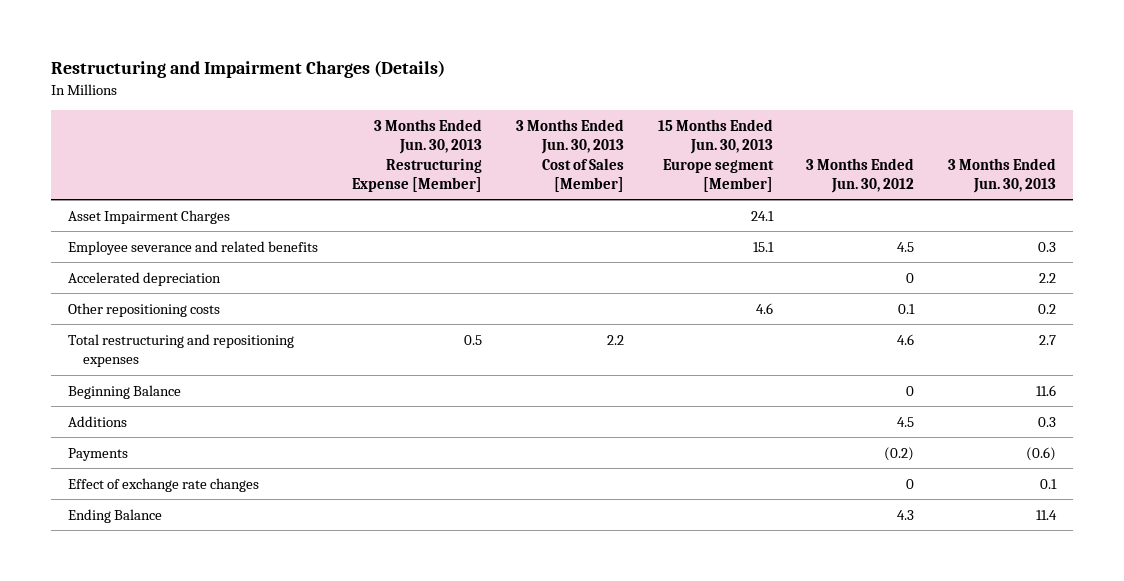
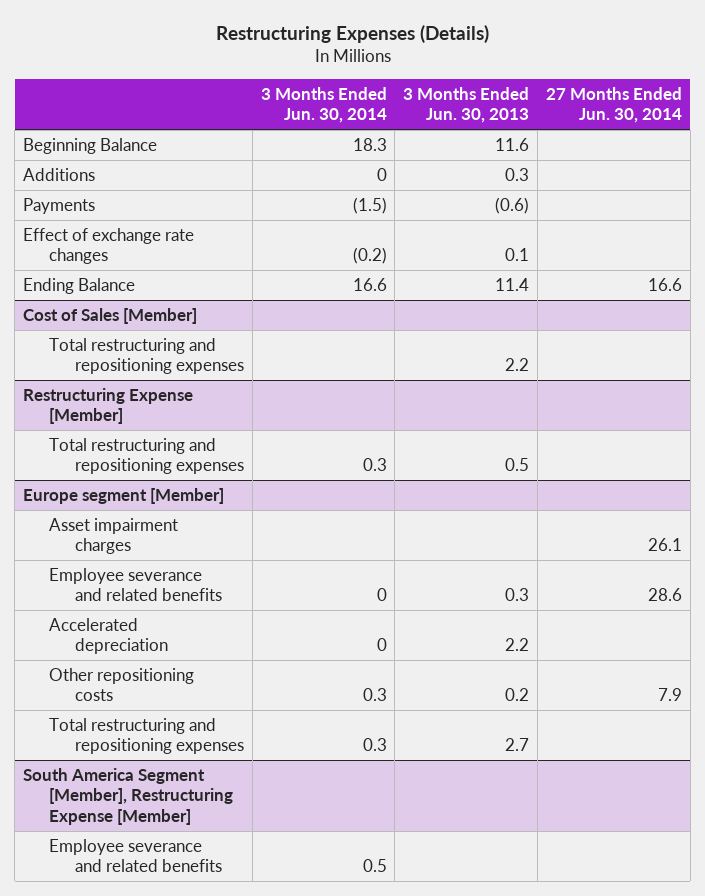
- Restructuring and Impairment Charges (Details)
+ Restructuring Expenses (Details)
- | 3 Months Ended Jun. 30, 2013 Restructuring Expense [Member] | 3 Months Ended Jun. 30, 2013 Cost of Sales [Member] | 15 Months Ended Jun. 30, 2013 Europe segment [Member] | 3 Months Ended Jun. 30, 2012 | 3 Months Ended Jun. 30, 2013
+ | 3 Months Ended Jun. 30, 2014 | 3 Months Ended Jun. 30, 2013 | 27 Months Ended Jun. 30, 2014
- Asset Impairment Charges | | | 24.1 | |
- Employee severance and related benefits | | | 15.1 | 4.5 | 0.3
- Accelerated depreciation | | | | 0 | 2.2
- Other repositioning costs | | | 4.6 | 0.1 | 0.2
- Total restructuring and repositioning expenses | 0.5 | 2.2 | | 4.6 | 2.7
+ Cost of Sales [Member]
+ Total restructuring and repositioning expenses | | 2.2 |
+ Restructuring Expense [Member]
+ Total restructuring and repositioning expenses | 0.3 | 0.5 |
+ Europe segment [Member]
+ Asset impairment charges | | | 26.1
+ Employee severance and related benefits | 0 | 0.3 | 28.6
+ Accelerated depreciation | 0 | 2.2 |
+ Other repositioning costs | 0.3 | 0.2 | 7.9
+ Total restructuring and repositioning expenses | 0.3 | 2.7 |
+ South America Segment [Member], Restructuring Expense [Member]
+ Employee severance and related benefits | 0.5 | |

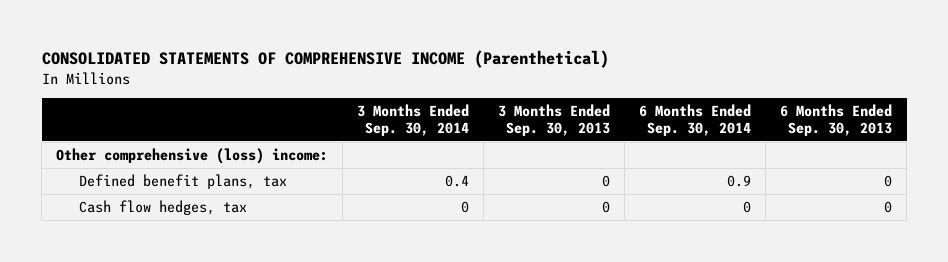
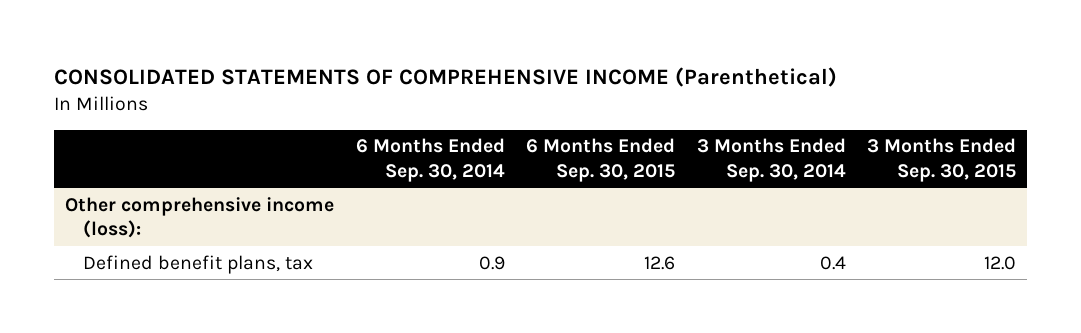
- | 3 Months Ended Sep. 30, 2014 | 3 Months Ended Sep. 30, 2013 | 6 Months Ended Sep. 30, 2014 | 6 Months Ended Sep. 30, 2013
+ | 6 Months Ended Sep. 30, 2014 | 6 Months Ended Sep. 30, 2015 | 3 Months Ended Sep. 30, 2014 | 3 Months Ended Sep. 30, 2015
- Other comprehensive (loss) income:
+ Other comprehensive income (loss):
- Cash flow hedges, tax | 0 | 0 | 0 | 0

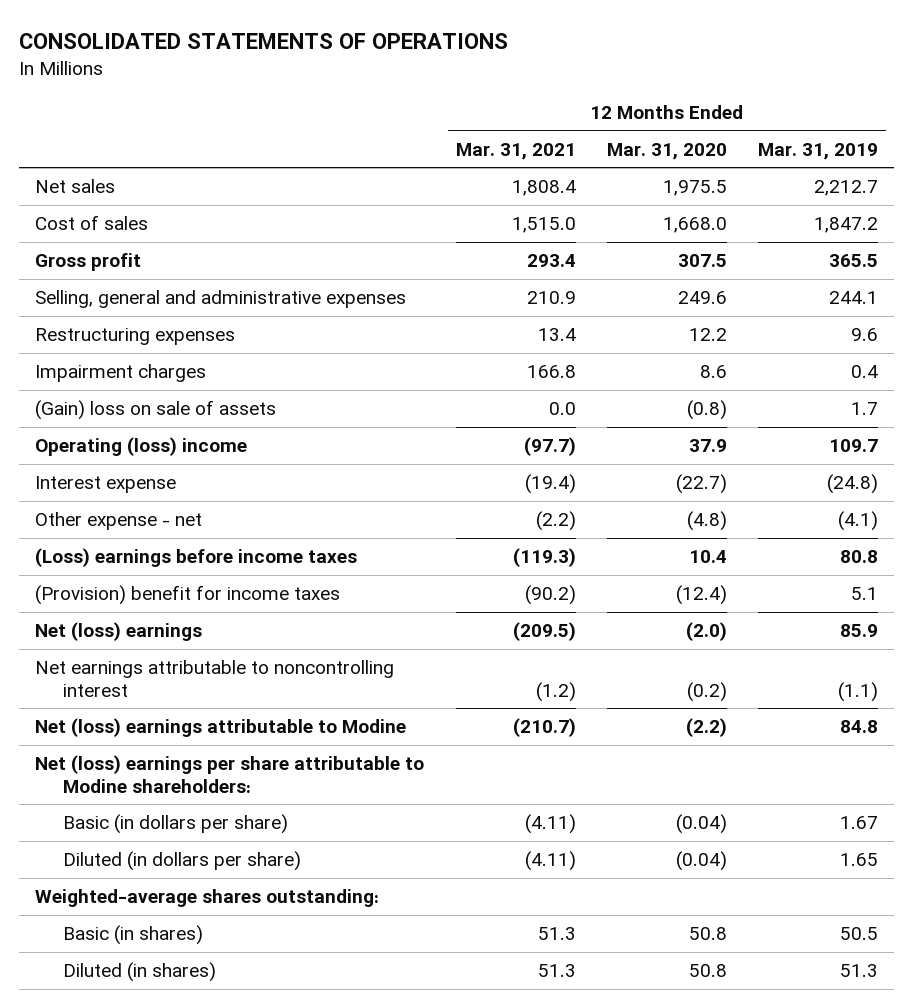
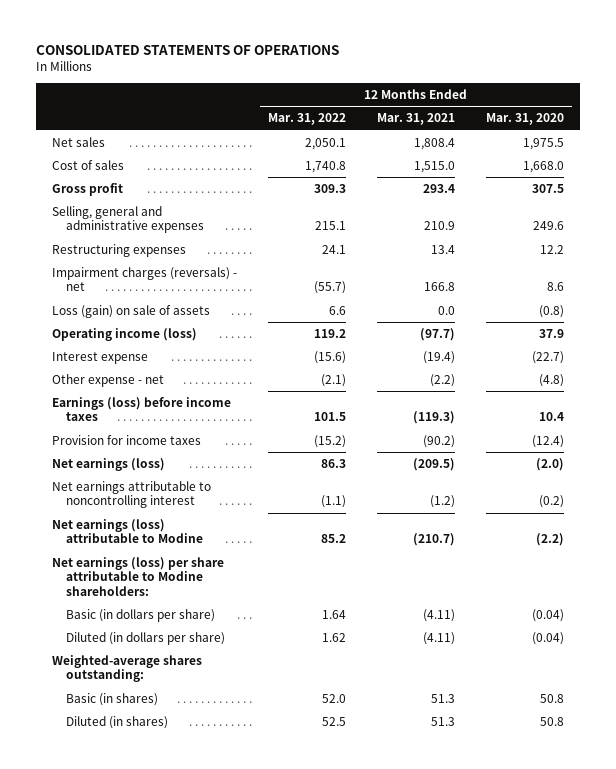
- | 12 Months Ended Mar. 31, 2021 | 12 Months Ended Mar. 31, 2020 | 12 Months Ended Mar. 31, 2019
+ | 12 Months Ended Mar. 31, 2022 | 12 Months Ended Mar. 31, 2021 | 12 Months Ended Mar. 31, 2020
- Impairment charges | 166.8 | 8.6 | 0.4
- (Gain) loss on sale of assets | 0.0 | (0.8) | 1.7
- Operating (loss) income | (97.7) | 37.9 | 109.7
+ Impairment charges (reversals) - net | (55.7) | 166.8 | 8.6
+ Loss (gain) on sale of assets | 6.6 | 0.0 | (0.8)
+ Operating income (loss) | 119.2 | (97.7) | 37.9
- (Loss) earnings before income taxes | (119.3) | 10.4 | 80.8
- (Provision) benefit for income taxes | (90.2) | (12.4) | 5.1
- Net (loss) earnings | (209.5) | (2.0) | 85.9
+ Earnings (loss) before income taxes | 101.5 | (119.3) | 10.4
+ Provision for income taxes | (15.2) | (90.2) | (12.4)
+ Net earnings (loss) | 86.3 | (209.5) | (2.0)
- Net (loss) earnings attributable to Modine | (210.7) | (2.2) | 84.8
- Net (loss) earnings per share attributable to Modine shareholders:
+ Net earnings (loss) attributable to Modine | 85.2 | (210.7) | (2.2)
+ Net earnings (loss) per share attributable to Modine shareholders:

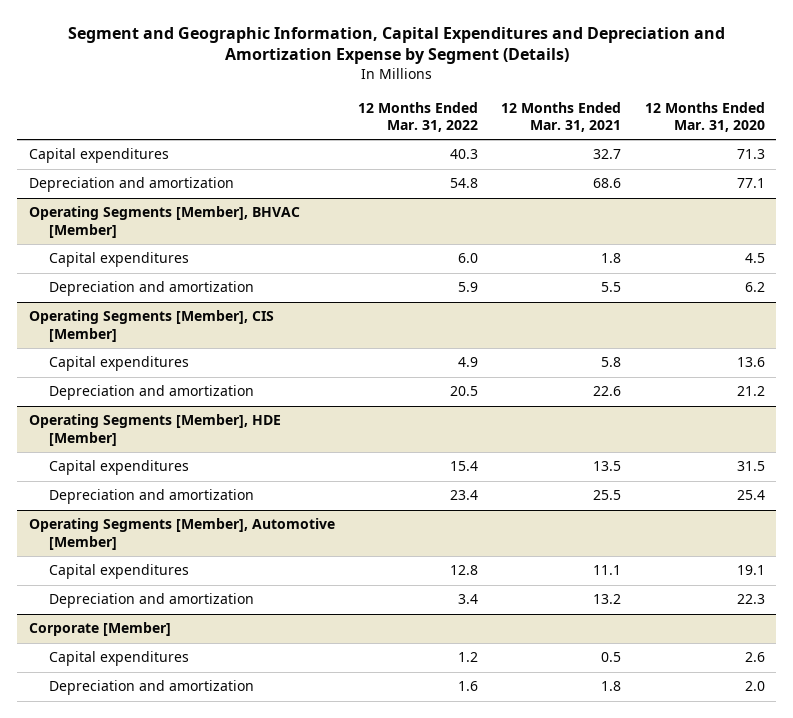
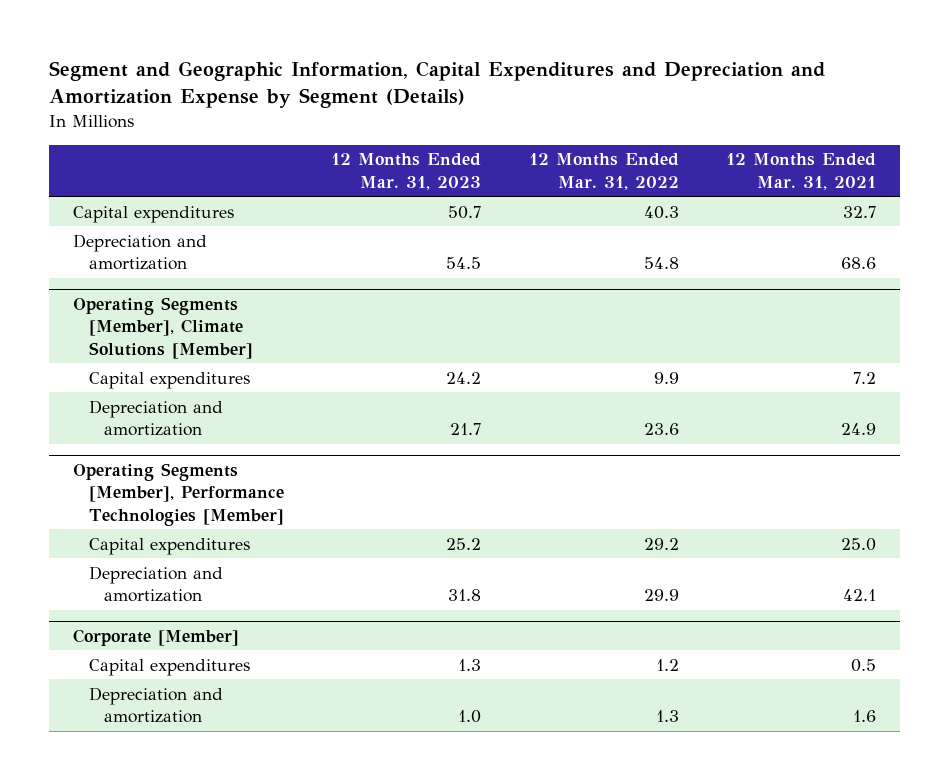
- | 12 Months Ended Mar. 31, 2022 | 12 Months Ended Mar. 31, 2021 | 12 Months Ended Mar. 31, 2020
+ | 12 Months Ended Mar. 31, 2023 | 12 Months Ended Mar. 31, 2022 | 12 Months Ended Mar. 31, 2021
- Operating Segments [Member], BHVAC [Member]
- Capital expenditures | 6.0 | 1.8 | 4.5
- Depreciation and amortization | 5.9 | 5.5 | 6.2
- Operating Segments [Member], CIS [Member]
- Capital expenditures | 4.9 | 5.8 | 13.6
- Depreciation and amortization | 20.5 | 22.6 | 21.2
- Operating Segments [Member], HDE [Member]
- Capital expenditures | 15.4 | 13.5 | 31.5
- Depreciation and amortization | 23.4 | 25.5 | 25.4
- Operating Segments [Member], Automotive [Member]
- Capital expenditures | 12.8 | 11.1 | 19.1
- Depreciation and amortization | 3.4 | 13.2 | 22.3
+ Operating Segments [Member], Climate Solutions [Member]
+ Capital expenditures | 24.2 | 9.9 | 7.2
+ Depreciation and amortization | 21.7 | 23.6 | 24.9
+ Operating Segments [Member], Performance Technologies [Member]
+ Capital expenditures | 25.2 | 29.2 | 25.0
+ Depreciation and amortization | 31.8 | 29.9 | 42.1
@ Corporate [Member]
- Depreciation and amortization | 1.6 | 1.8 | 2.0
+ Depreciation and amortization | 1.0 | 1.3 | 1.6

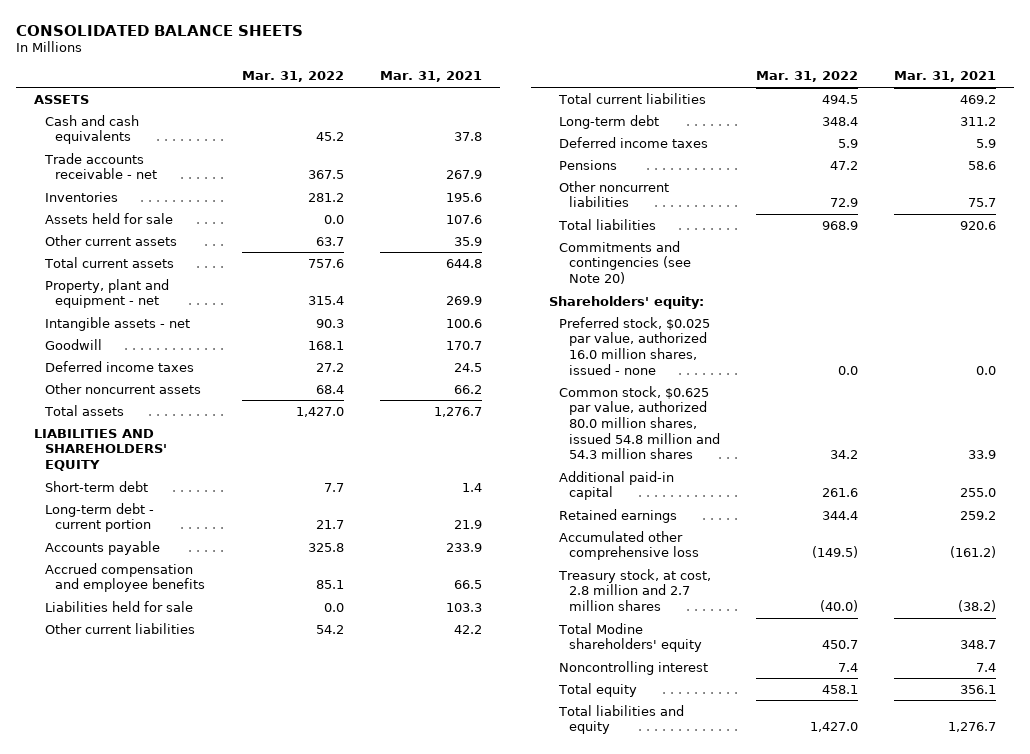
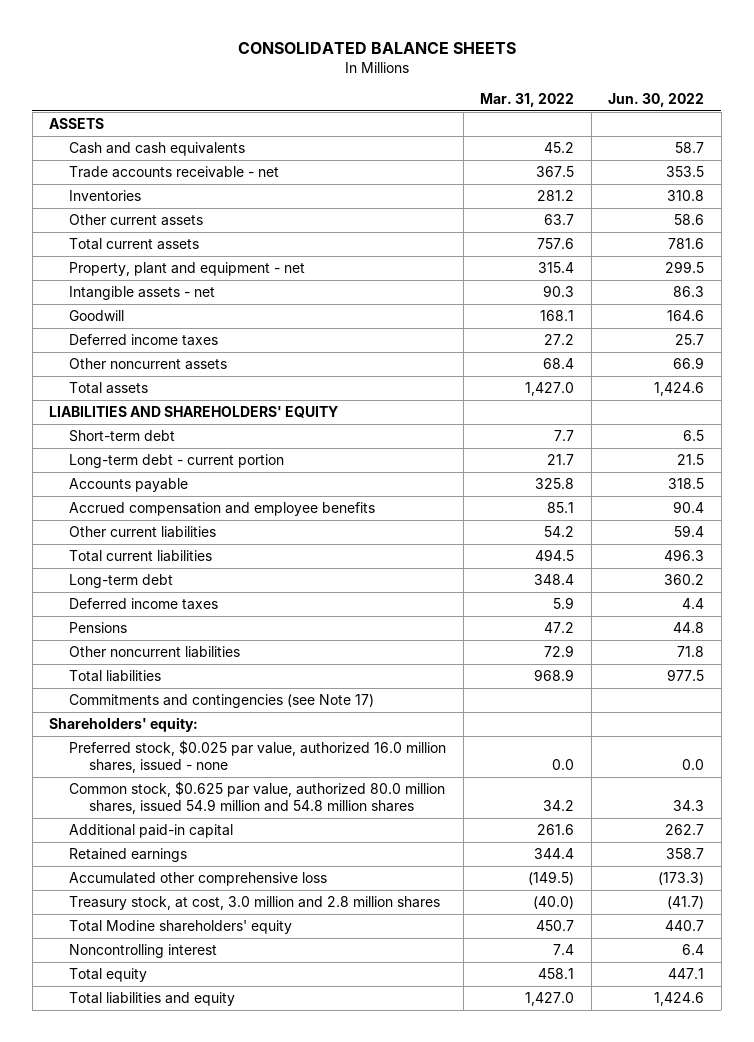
- | Mar. 31, 2022 | Mar. 31, 2021
+ | Mar. 31, 2022 | Jun. 30, 2022
- Assets held for sale | 0.0 | 107.6
- Liabilities held for sale | 0.0 | 103.3
- Commitments and contingencies (see Note 20)
+ Commitments and contingencies (see Note 17)
- Common stock, $0.625 par value, authorized 80.0 million shares, issued 54.8 million and 54.3 million shares | 34.2 | 33.9
+ Common stock, $0.625 par value, authorized 80.0 million shares, issued 54.9 million and 54.8 million shares | 34.2 | 34.3
- Treasury stock, at cost, 2.8 million and 2.7 million shares | (40.0) | (38.2)
+ Treasury stock, at cost, 3.0 million and 2.8 million shares | (40.0) | (41.7)

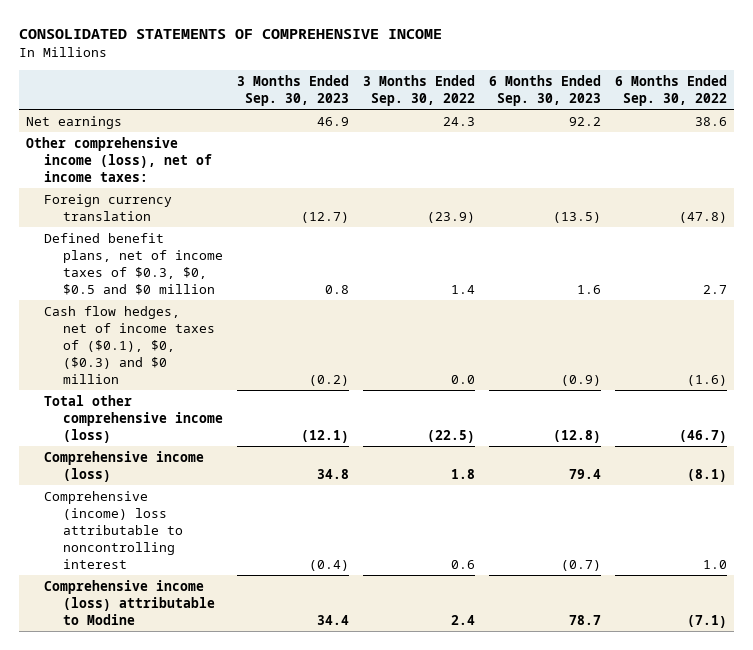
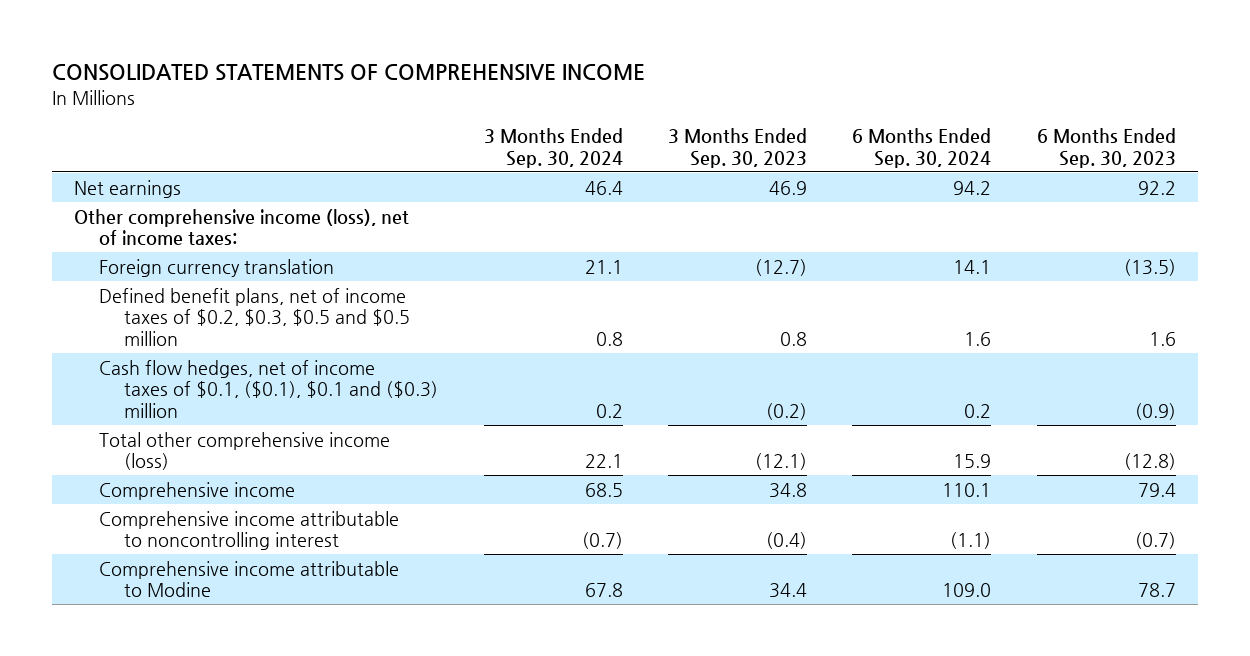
- | 3 Months Ended Sep. 30, 2023 | 3 Months Ended Sep. 30, 2022 | 6 Months Ended Sep. 30, 2023 | 6 Months Ended Sep. 30, 2022
+ | 3 Months Ended Sep. 30, 2024 | 3 Months Ended Sep. 30, 2023 | 6 Months Ended Sep. 30, 2024 | 6 Months Ended Sep. 30, 2023
- Defined benefit plans, net of income taxes of $0.3, $0, $0.5 and $0 million | 0.8 | 1.4 | 1.6 | 2.7
- Cash flow hedges, net of income taxes of ($0.1), $0, ($0.3) and $0 million | (0.2) | 0.0 | (0.9) | (1.6)
+ Defined benefit plans, net of income taxes of $0.2, $0.3, $0.5 and $0.5 million | 0.8 | 0.8 | 1.6 | 1.6
+ Cash flow hedges, net of income taxes of $0.1, ($0.1), $0.1 and ($0.3) million | 0.2 | (0.2) | 0.2 | (0.9)
- Comprehensive income (loss) | 34.8 | 1.8 | 79.4 | (8.1)
- Comprehensive (income) loss attributable to noncontrolling interest | (0.4) | 0.6 | (0.7) | 1.0
- Comprehensive income (loss) attributable to Modine | 34.4 | 2.4 | 78.7 | (7.1)
+ Comprehensive income | 68.5 | 34.8 | 110.1 | 79.4
+ Comprehensive income attributable to noncontrolling interest | (0.7) | (0.4) | (1.1) | (0.7)
+ Comprehensive income attributable to Modine | 67.8 | 34.4 | 109.0 | 78.7

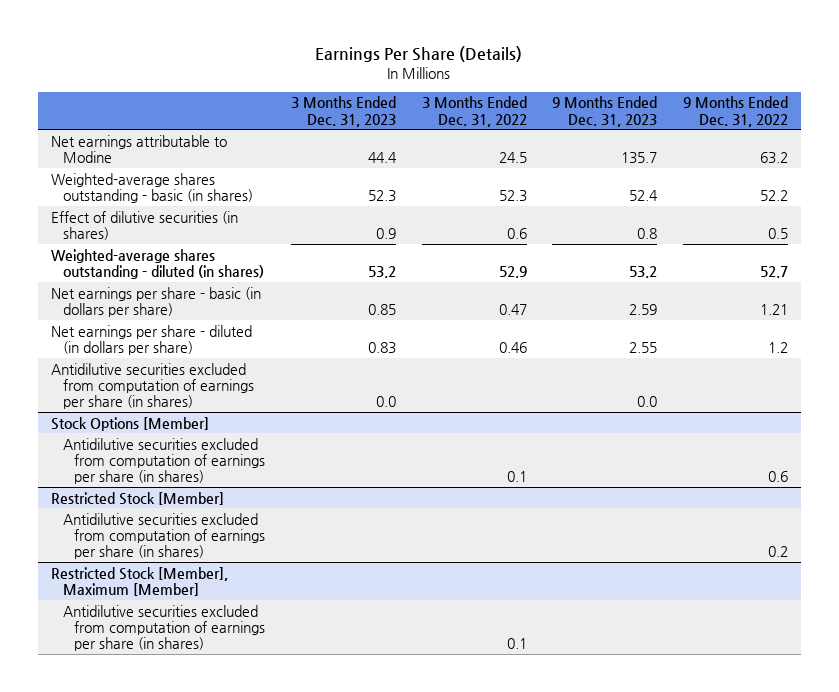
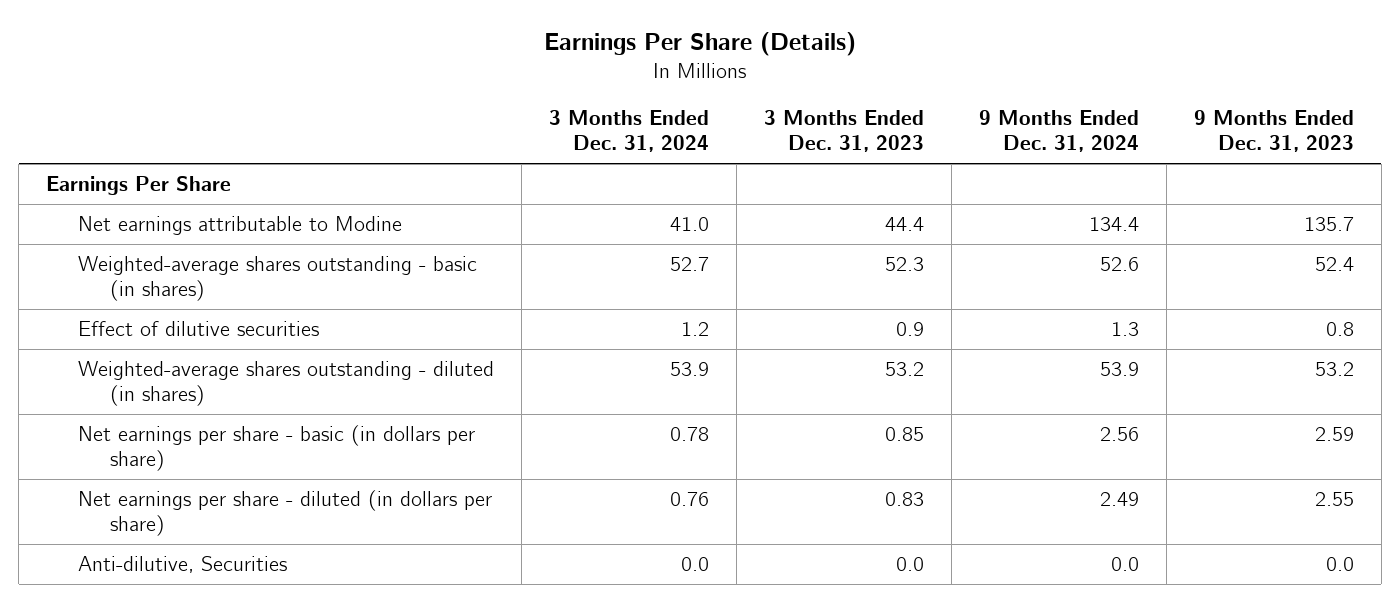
- | 3 Months Ended Dec. 31, 2023 | 3 Months Ended Dec. 31, 2022 | 9 Months Ended Dec. 31, 2023 | 9 Months Ended Dec. 31, 2022
+ | 3 Months Ended Dec. 31, 2024 | 3 Months Ended Dec. 31, 2023 | 9 Months Ended Dec. 31, 2024 | 9 Months Ended Dec. 31, 2023
+ Earnings Per Share
- Effect of dilutive securities (in shares) | 0.9 | 0.6 | 0.8 | 0.5
+ Effect of dilutive securities | 1.2 | 0.9 | 1.3 | 0.8
- Antidilutive securities excluded from computation of earnings per share (in shares) | 0.0 | | 0.0 |
- Stock Options [Member]
- Antidilutive securities excluded from computation of earnings per share (in shares) | | 0.1 | | 0.6
- Restricted Stock [Member]
- Antidilutive securities excluded from computation of earnings per share (in shares) | | | | 0.2
- Restricted Stock [Member], Maximum [Member]
- Antidilutive securities excluded from computation of earnings per share (in shares) | | 0.1 | |
+ Anti-dilutive, Securities | 0.0 | 0.0 | 0.0 | 0.0

